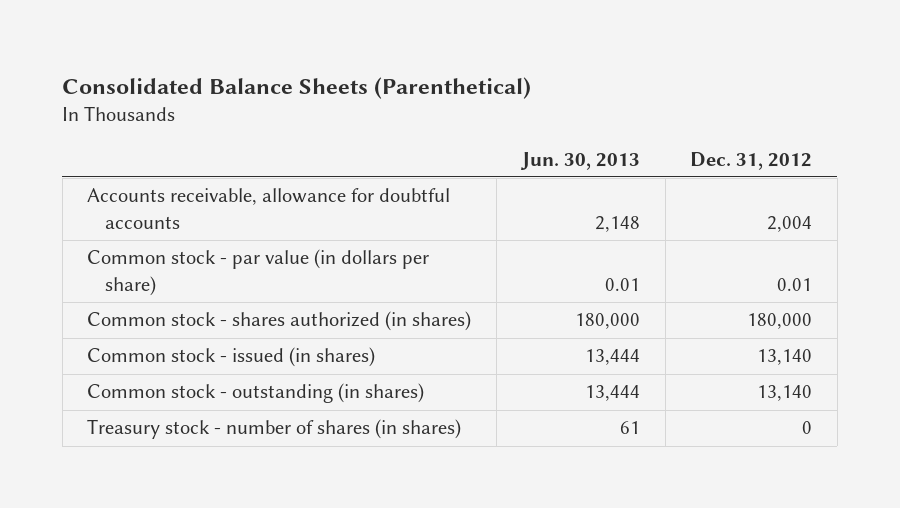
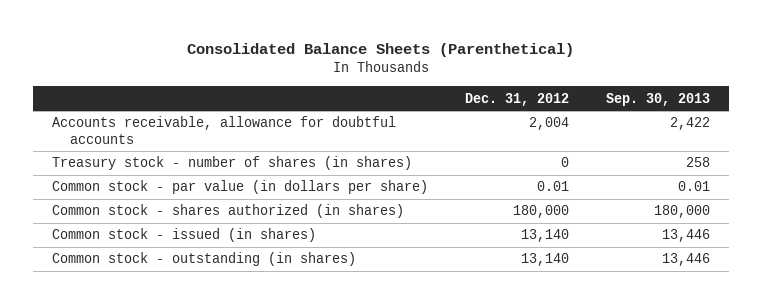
- | Jun. 30, 2013 | Dec. 31, 2012
+ | Dec. 31, 2012 | Sep. 30, 2013
moved up: Treasury stock - number of shares (in shares) | 0 | 258

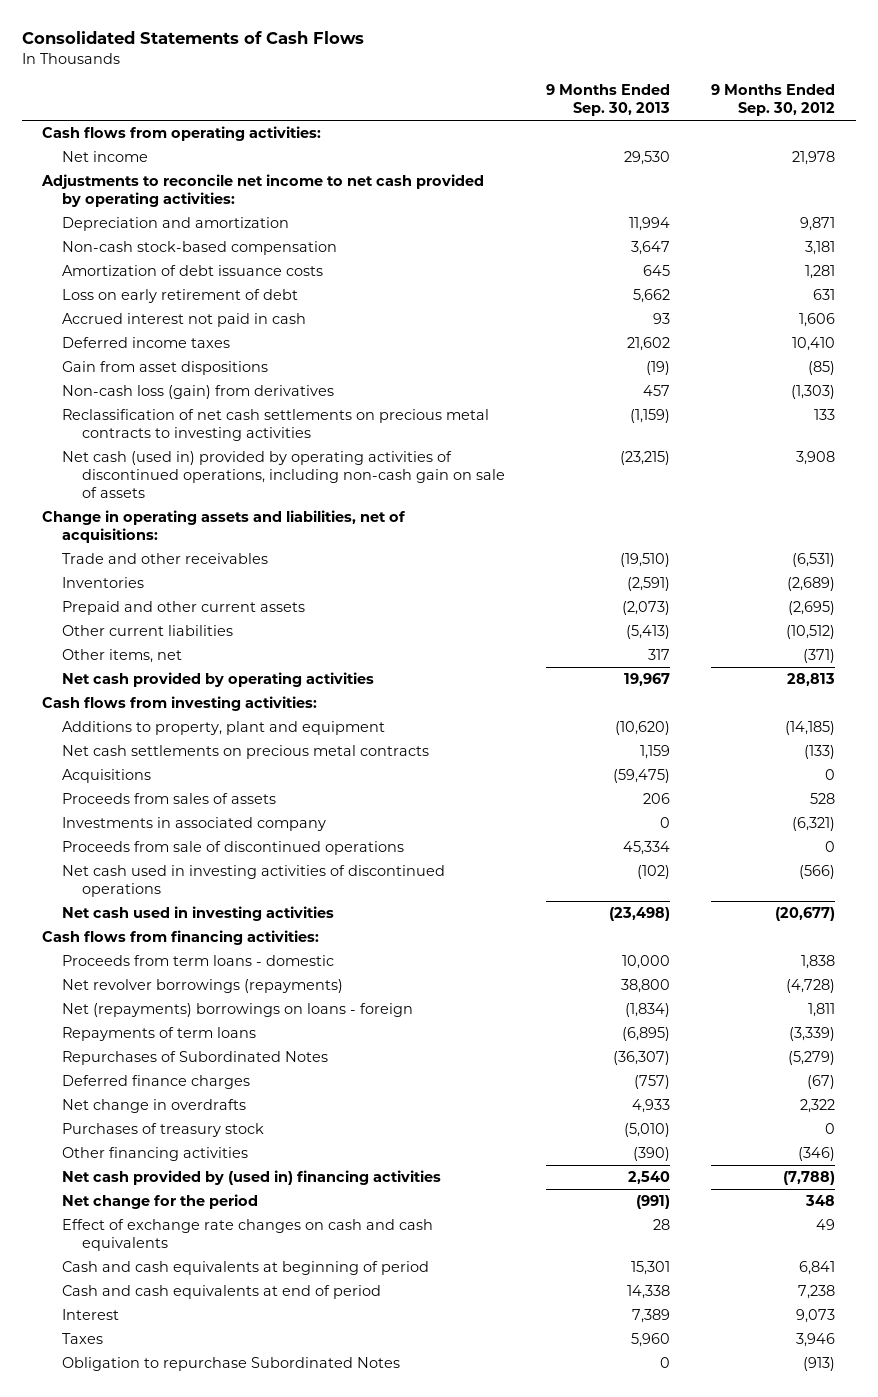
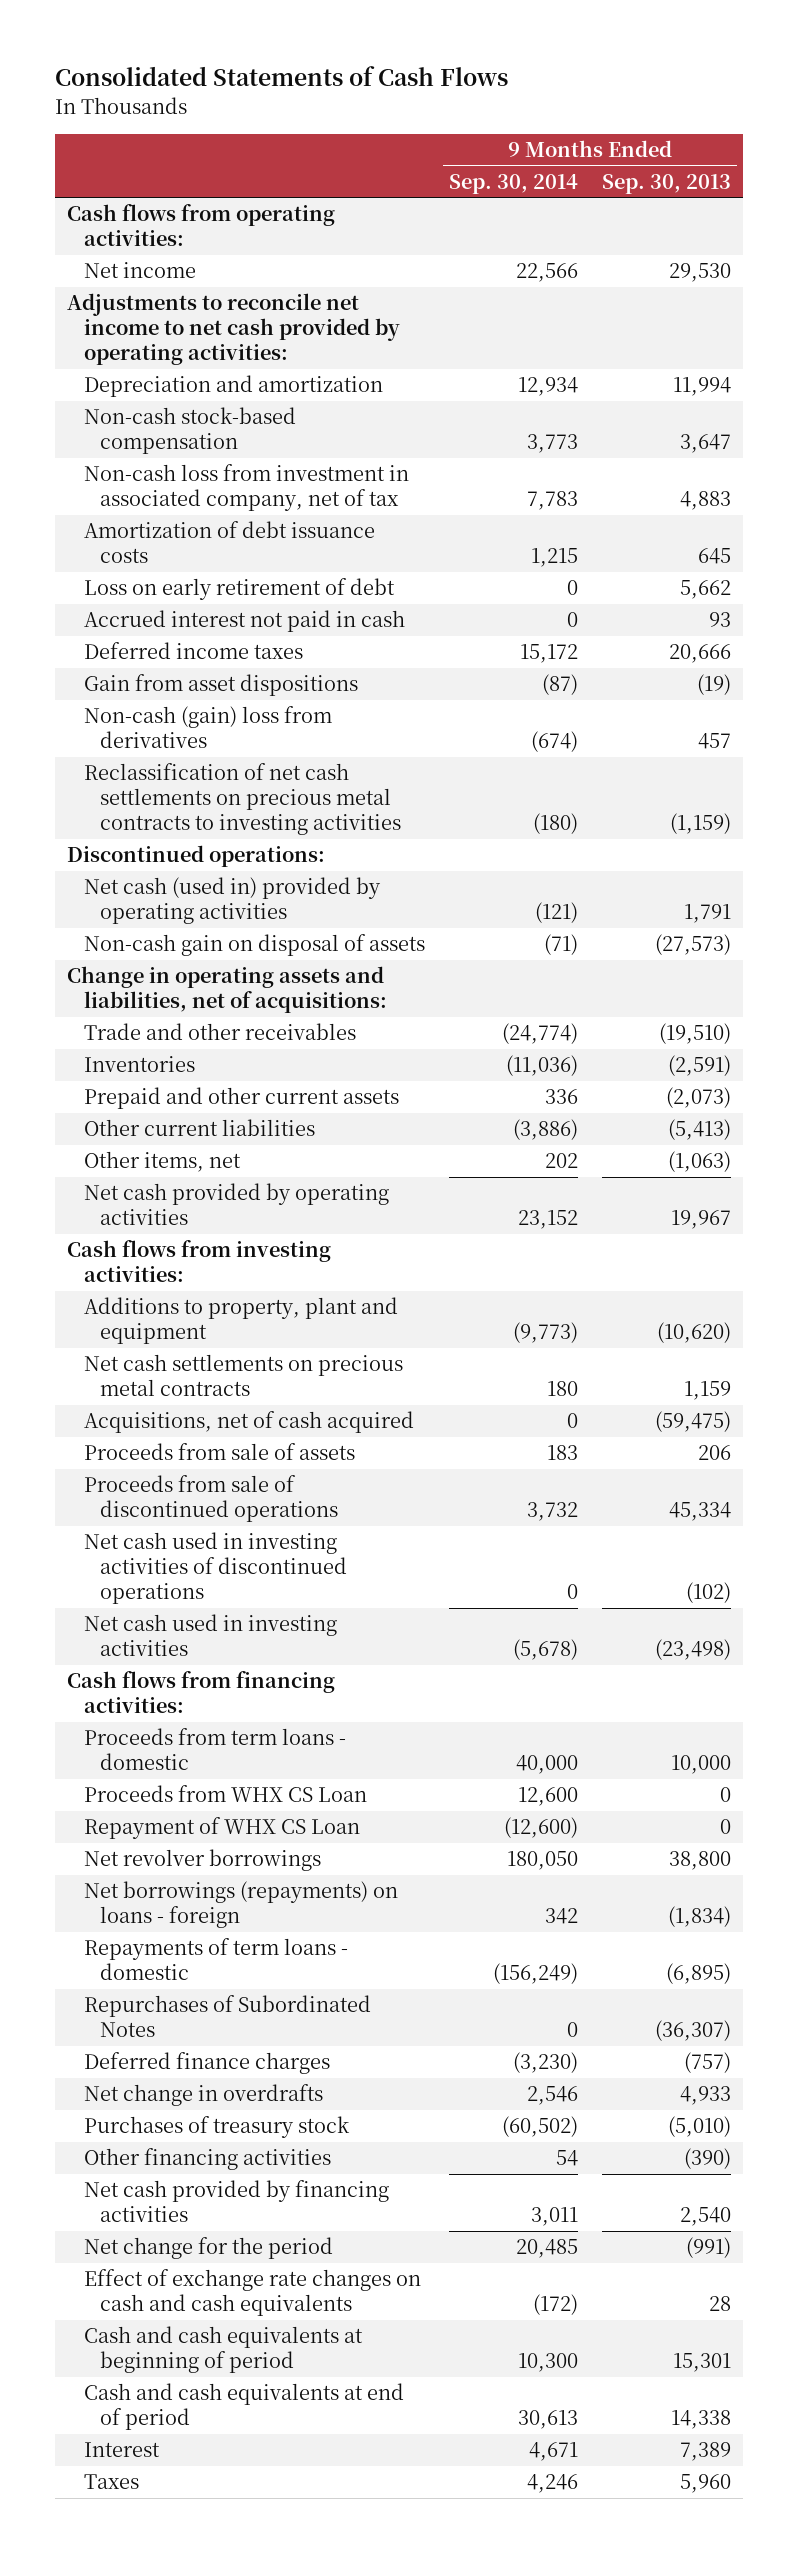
- | 9 Months Ended Sep. 30, 2013 | 9 Months Ended Sep. 30, 2012
+ | 9 Months Ended Sep. 30, 2014 | 9 Months Ended Sep. 30, 2013
+ Non-cash loss from investment in associated company, net of tax | 7,783 | 4,883
- Deferred income taxes | 21,602 | 10,410
+ Deferred income taxes | 15,172 | 20,666
- Non-cash loss (gain) from derivatives | 457 | (1,303)
+ Non-cash (gain) loss from derivatives | (674) | 457
- Net cash (used in) provided by operating activities of discontinued operations, including non-cash gain on sale of assets | (23,215) | 3,908
+ Discontinued operations:
+ Net cash (used in) provided by operating activities | (121) | 1,791
+ Non-cash gain on disposal of assets | (71) | (27,573)
- Other items, net | 317 | (371)
+ Other items, net | 202 | (1,063)
- Acquisitions | (59,475) | 0
- Proceeds from sales of assets | 206 | 528
- Investments in associated company | 0 | (6,321)
+ Acquisitions, net of cash acquired | 0 | (59,475)
+ Proceeds from sale of assets | 183 | 206
- Net revolver borrowings (repayments) | 38,800 | (4,728)
- Net (repayments) borrowings on loans - foreign | (1,834) | 1,811
- Repayments of term loans | (6,895) | (3,339)
+ Proceeds from WHX CS Loan | 12,600 | 0
+ Repayment of WHX CS Loan | (12,600) | 0
+ Net revolver borrowings | 180,050 | 38,800
+ Net borrowings (repayments) on loans - foreign | 342 | (1,834)
+ Repayments of term loans - domestic | (156,249) | (6,895)
- Net cash provided by (used in) financing activities | 2,540 | (7,788)
+ Net cash provided by financing activities | 3,011 | 2,540
- Obligation to repurchase Subordinated Notes | 0 | (913)

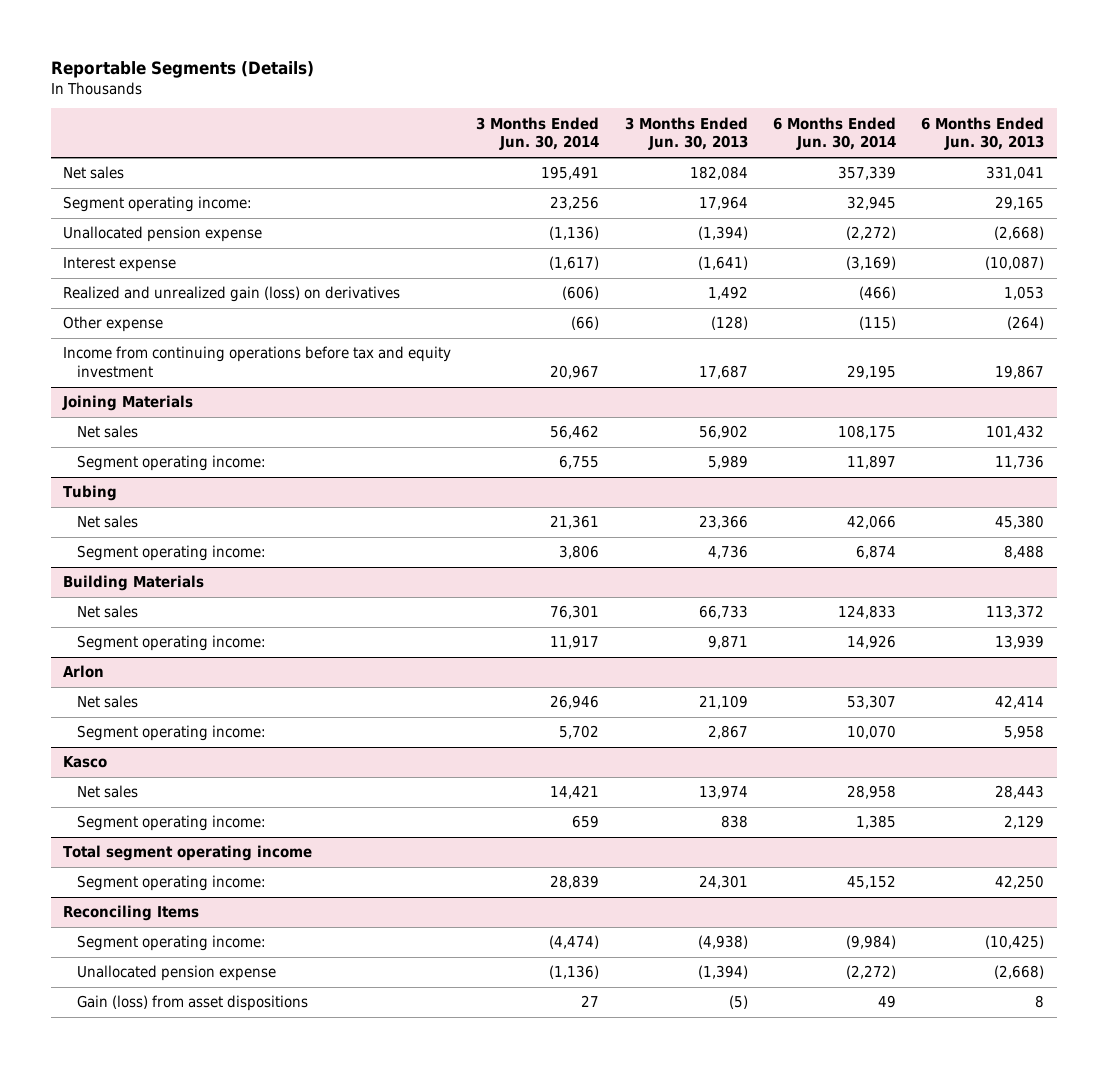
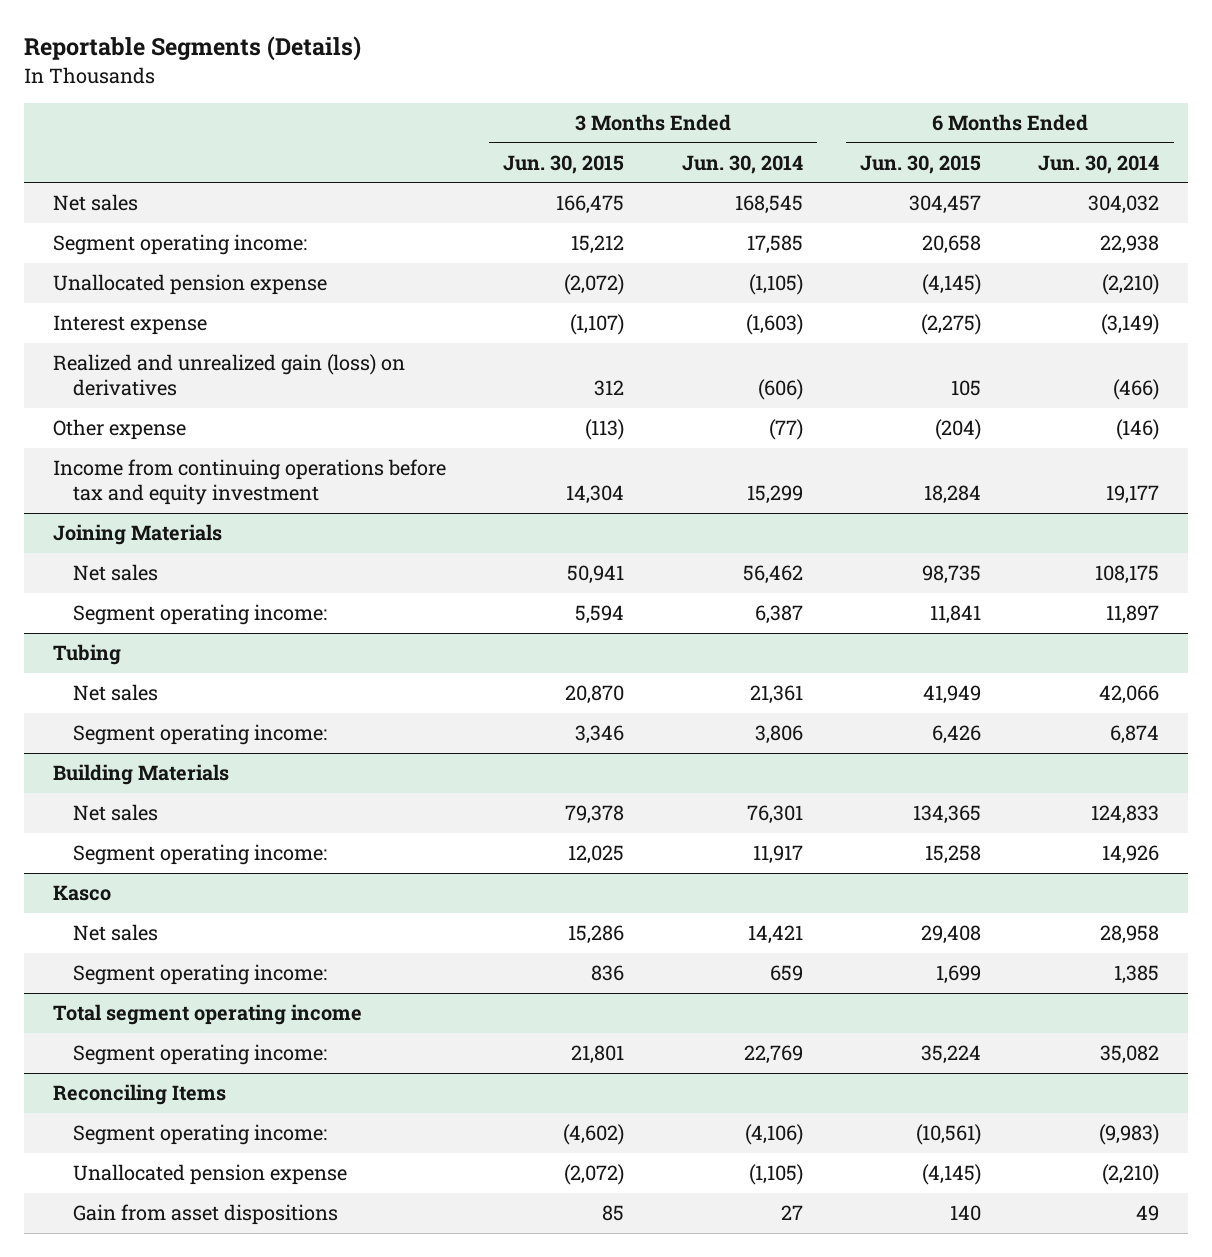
- | 3 Months Ended Jun. 30, 2014 | 3 Months Ended Jun. 30, 2013 | 6 Months Ended Jun. 30, 2014 | 6 Months Ended Jun. 30, 2013
+ | 3 Months Ended Jun. 30, 2015 | 3 Months Ended Jun. 30, 2014 | 6 Months Ended Jun. 30, 2015 | 6 Months Ended Jun. 30, 2014
- Net sales | 195,491 | 182,084 | 357,339 | 331,041
- Segment operating income: | 23,256 | 17,964 | 32,945 | 29,165
- Unallocated pension expense | (1,136) | (1,394) | (2,272) | (2,668)
- Interest expense | (1,617) | (1,641) | (3,169) | (10,087)
+ Net sales | 166,475 | 168,545 | 304,457 | 304,032
+ Segment operating income: | 15,212 | 17,585 | 20,658 | 22,938
+ Unallocated pension expense | (2,072) | (1,105) | (4,145) | (2,210)
+ Interest expense | (1,107) | (1,603) | (2,275) | (3,149)
- Other expense | (66) | (128) | (115) | (264)
- Income from continuing operations before tax and equity investment | 20,967 | 17,687 | 29,195 | 19,867
+ Other expense | (113) | (77) | (204) | (146)
+ Income from continuing operations before tax and equity investment | 14,304 | 15,299 | 18,284 | 19,177
@ Joining Materials
- Segment operating income: | 6,755 | 5,989 | 11,897 | 11,736
+ Segment operating income: | 5,594 | 6,387 | 11,841 | 11,897
- Arlon
- Net sales | 26,946 | 21,109 | 53,307 | 42,414
- Segment operating income: | 5,702 | 2,867 | 10,070 | 5,958
@ Total segment operating income
- Segment operating income: | 28,839 | 24,301 | 45,152 | 42,250
+ Segment operating income: | 21,801 | 22,769 | 35,224 | 35,082
@ Reconciling Items
- Segment operating income: | (4,474) | (4,938) | (9,984) | (10,425)
- Unallocated pension expense | (1,136) | (1,394) | (2,272) | (2,668)
- Gain (loss) from asset dispositions | 27 | (5) | 49 | 8
+ Segment operating income: | (4,602) | (4,106) | (10,561) | (9,983)
+ Unallocated pension expense | (2,072) | (1,105) | (4,145) | (2,210)
+ Gain from asset dispositions | 85 | 27 | 140 | 49

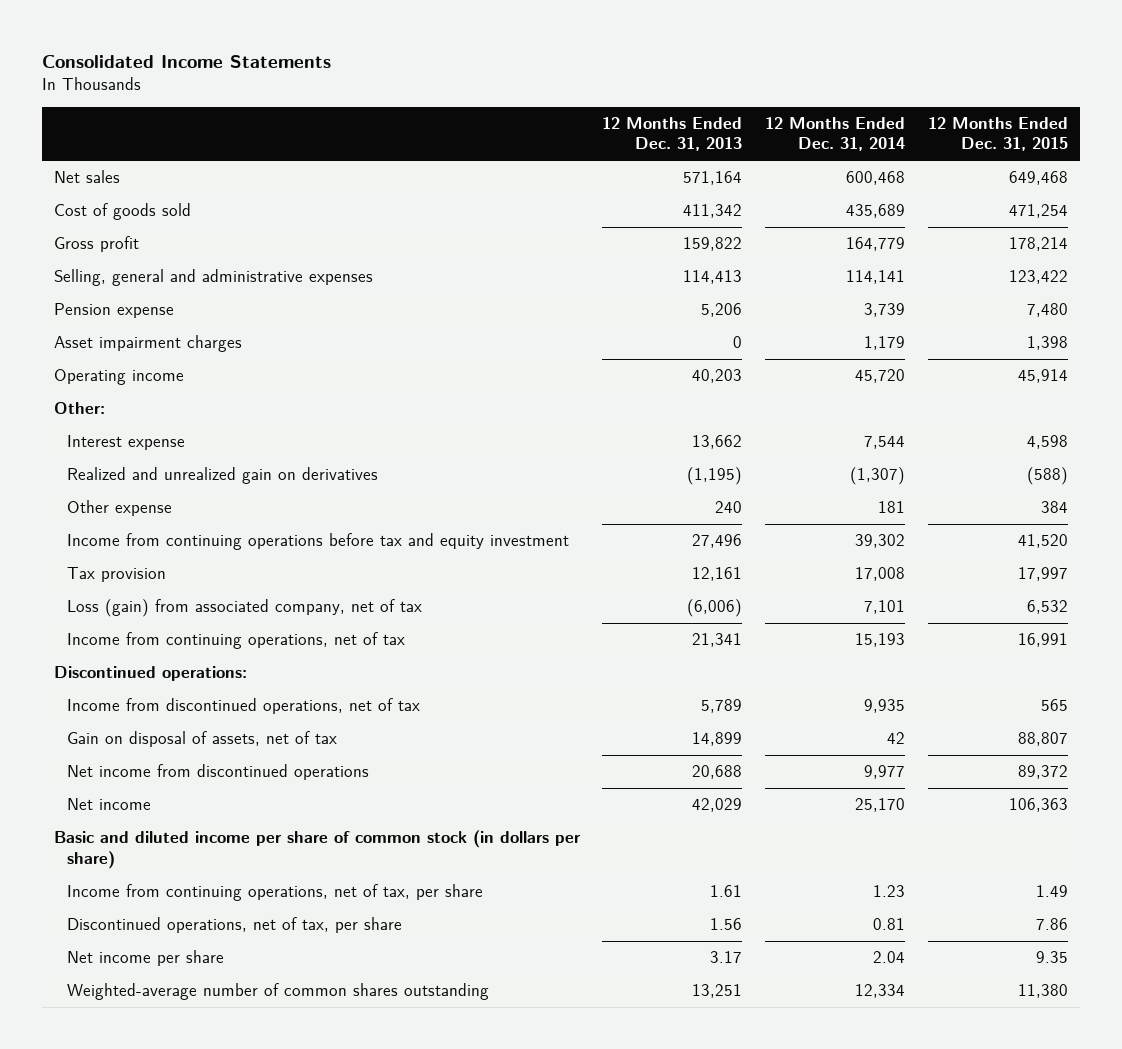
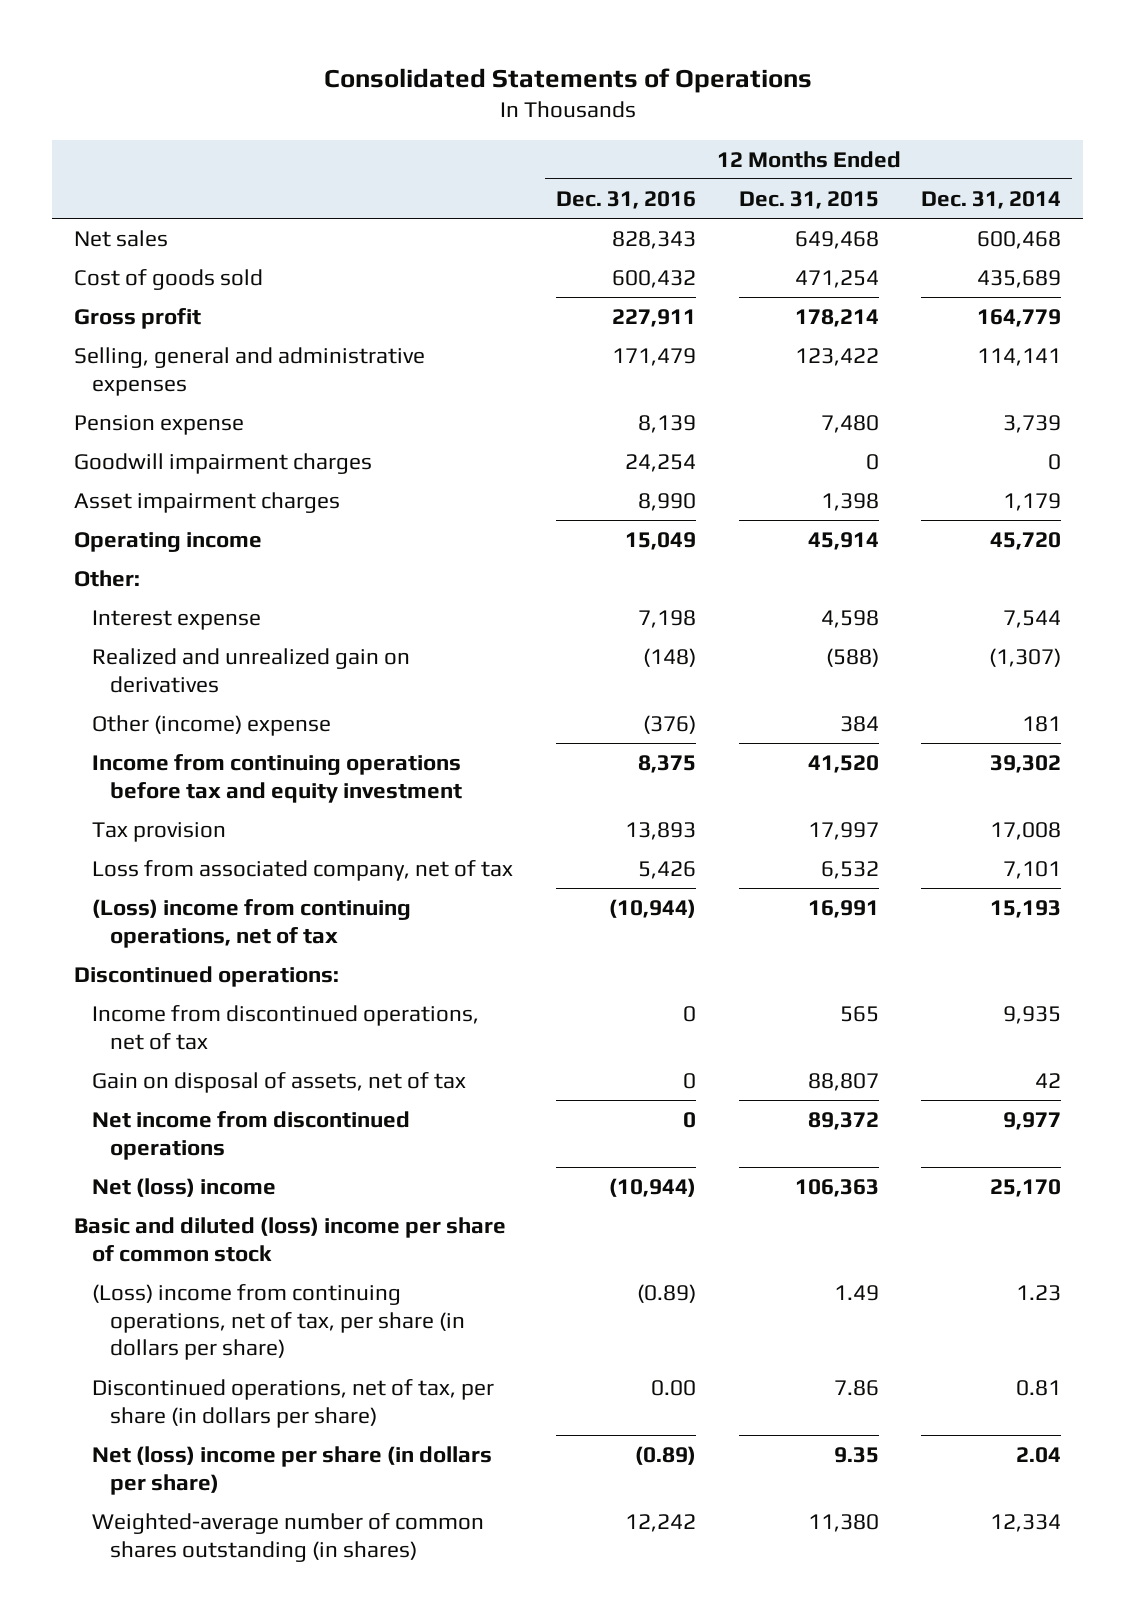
- Consolidated Income Statements
+ Consolidated Statements of Operations
- | 12 Months Ended Dec. 31, 2013 | 12 Months Ended Dec. 31, 2014 | 12 Months Ended Dec. 31, 2015
+ | 12 Months Ended Dec. 31, 2016 | 12 Months Ended Dec. 31, 2015 | 12 Months Ended Dec. 31, 2014
+ Goodwill impairment charges | 24,254 | 0 | 0
- Other expense | 240 | 181 | 384
+ Other (income) expense | (376) | 384 | 181
- Loss (gain) from associated company, net of tax | (6,006) | 7,101 | 6,532
- Income from continuing operations, net of tax | 21,341 | 15,193 | 16,991
+ Loss from associated company, net of tax | 5,426 | 6,532 | 7,101
+ (Loss) income from continuing operations, net of tax | (10,944) | 16,991 | 15,193
- Net income | 42,029 | 25,170 | 106,363
- Basic and diluted income per share of common stock (in dollars per share)
- Income from continuing operations, net of tax, per share | 1.61 | 1.23 | 1.49
- Discontinued operations, net of tax, per share | 1.56 | 0.81 | 7.86
- Net income per share | 3.17 | 2.04 | 9.35
- Weighted-average number of common shares outstanding | 13,251 | 12,334 | 11,380
+ Net (loss) income | (10,944) | 106,363 | 25,170
+ Basic and diluted (loss) income per share of common stock
+ (Loss) income from continuing operations, net of tax, per share (in dollars per share) | (0.89) | 1.49 | 1.23
+ Discontinued operations, net of tax, per share (in dollars per share) | 0.00 | 7.86 | 0.81
+ Net (loss) income per share (in dollars per share) | (0.89) | 9.35 | 2.04
+ Weighted-average number of common shares outstanding (in shares) | 12,242 | 11,380 | 12,334

